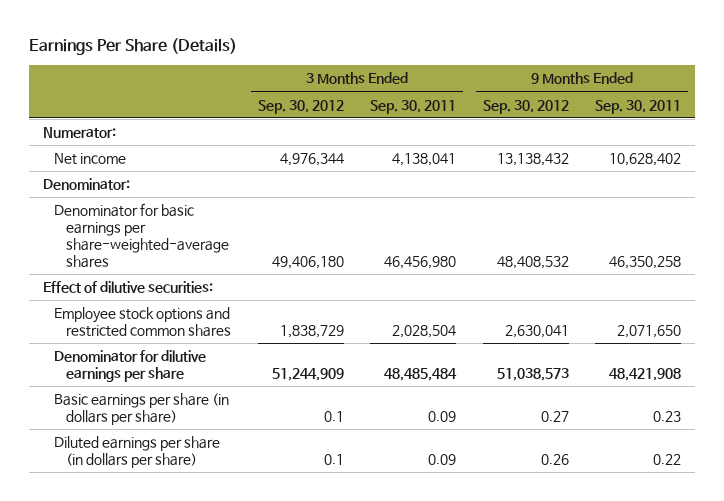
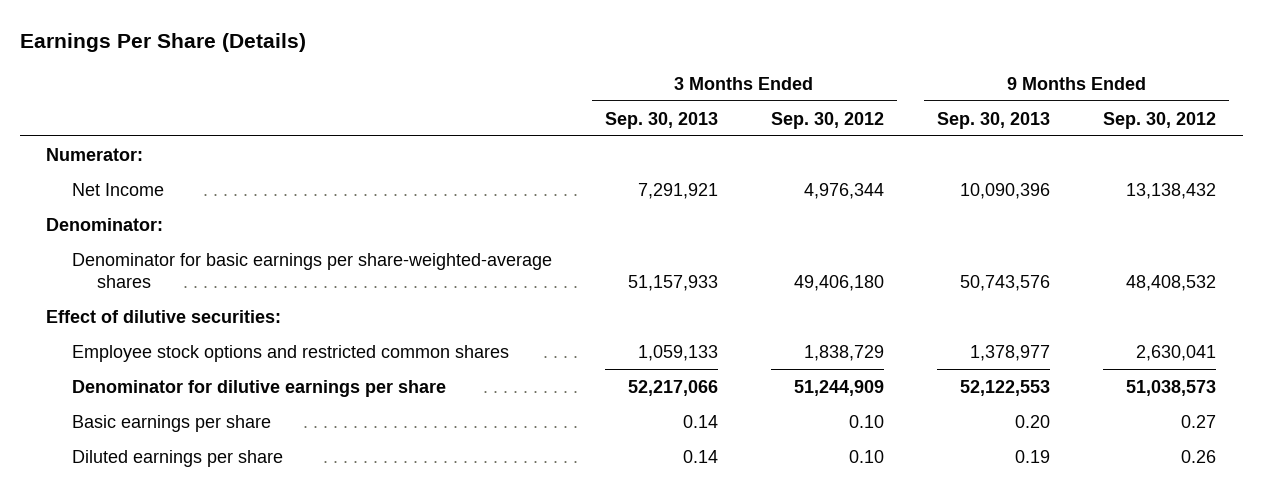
- | 3 Months Ended Sep. 30, 2012 | 3 Months Ended Sep. 30, 2011 | 9 Months Ended Sep. 30, 2012 | 9 Months Ended Sep. 30, 2011
+ | 3 Months Ended Sep. 30, 2013 | 3 Months Ended Sep. 30, 2012 | 9 Months Ended Sep. 30, 2013 | 9 Months Ended Sep. 30, 2012
- Net income | 4,976,344 | 4,138,041 | 13,138,432 | 10,628,402
+ Net Income | 7,291,921 | 4,976,344 | 10,090,396 | 13,138,432
- Basic earnings per share (in dollars per share) | 0.1 | 0.09 | 0.27 | 0.23
- Diluted earnings per share (in dollars per share) | 0.1 | 0.09 | 0.26 | 0.22
+ Basic earnings per share | 0.14 | 0.10 | 0.20 | 0.27
+ Diluted earnings per share | 0.14 | 0.10 | 0.19 | 0.26

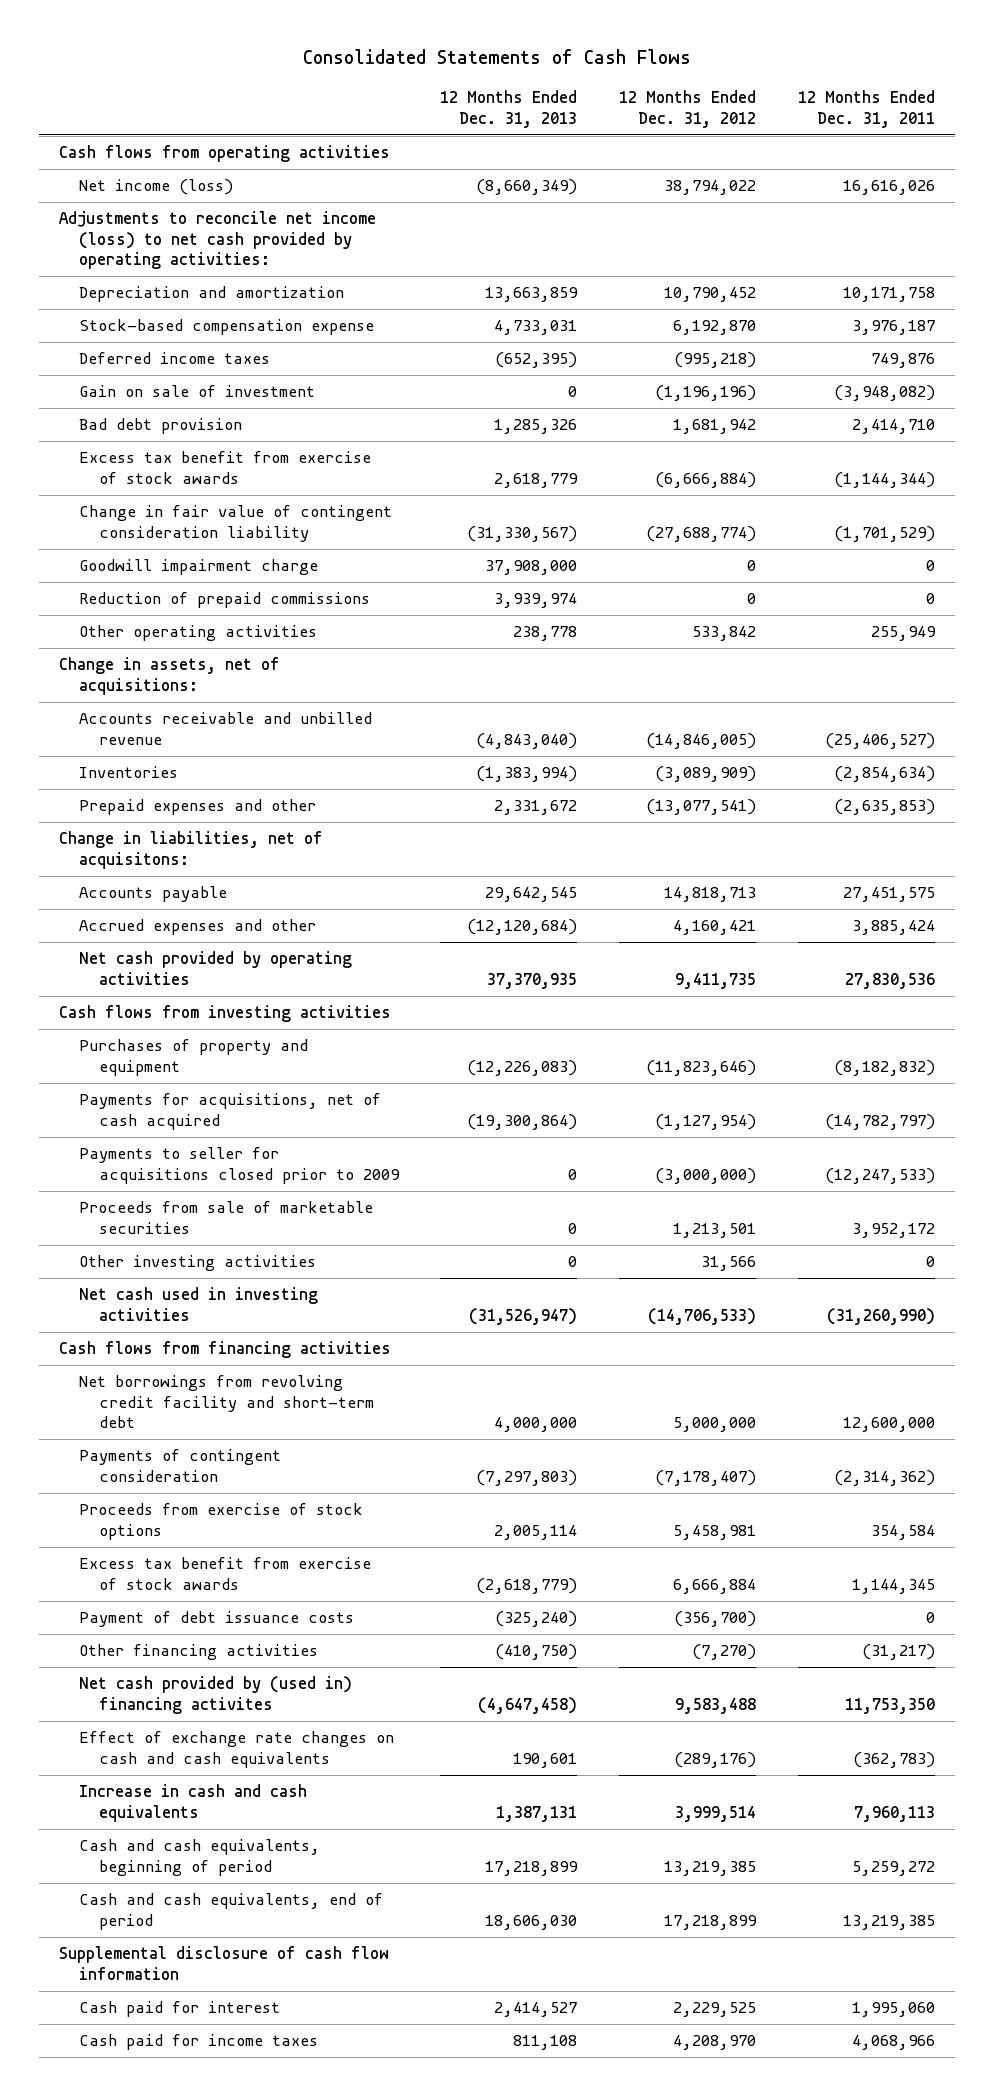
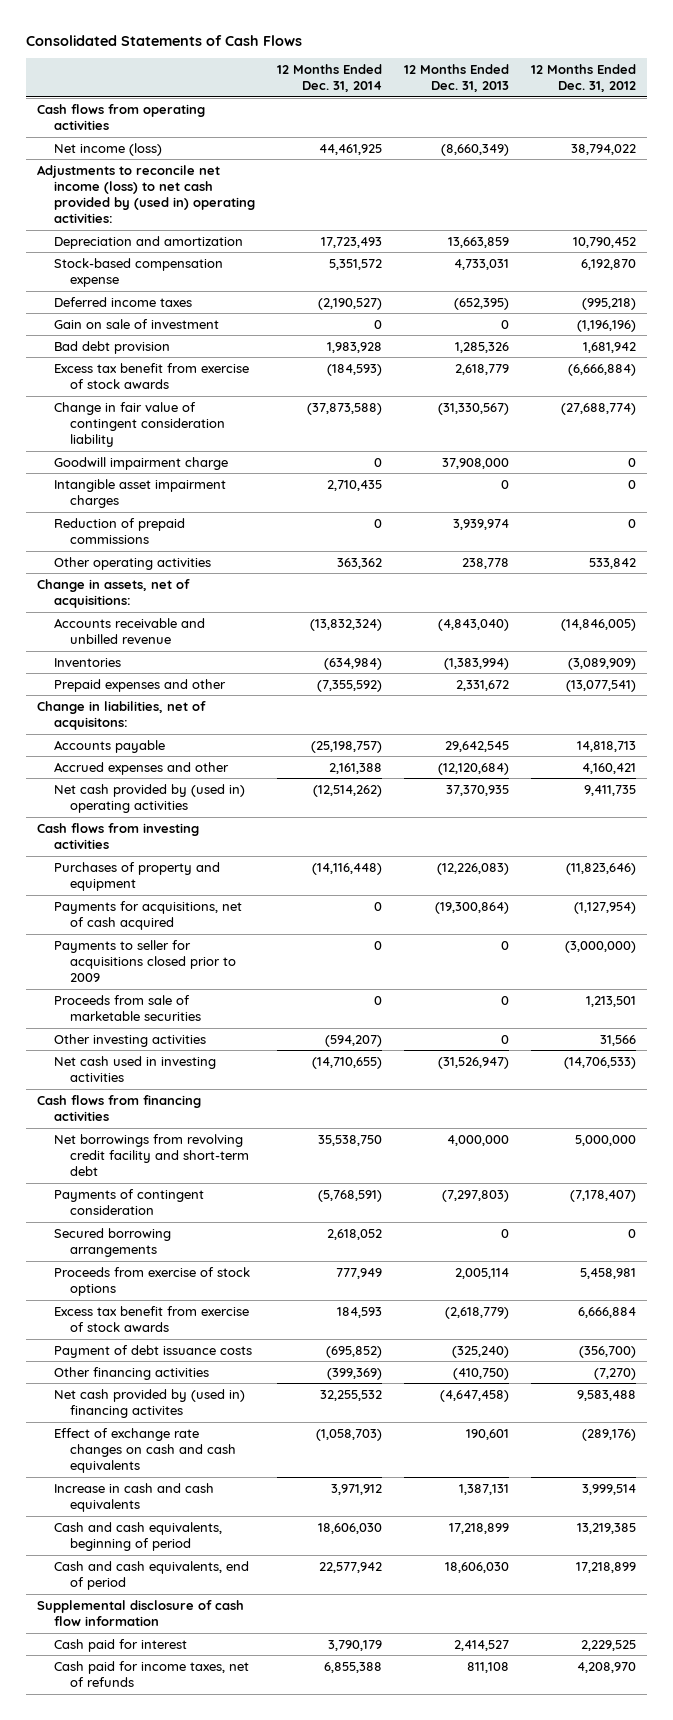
- | 12 Months Ended Dec. 31, 2013 | 12 Months Ended Dec. 31, 2012 | 12 Months Ended Dec. 31, 2011
+ | 12 Months Ended Dec. 31, 2014 | 12 Months Ended Dec. 31, 2013 | 12 Months Ended Dec. 31, 2012
- Adjustments to reconcile net income (loss) to net cash provided by operating activities:
+ Adjustments to reconcile net income (loss) to net cash provided by (used in) operating activities:
+ Intangible asset impairment charges | 2,710,435 | 0 | 0
- Net cash provided by operating activities | 37,370,935 | 9,411,735 | 27,830,536
+ Net cash provided by (used in) operating activities | (12,514,262) | 37,370,935 | 9,411,735
+ Secured borrowing arrangements | 2,618,052 | 0 | 0
- Cash paid for income taxes | 811,108 | 4,208,970 | 4,068,966
+ Cash paid for income taxes, net of refunds | 6,855,388 | 811,108 | 4,208,970

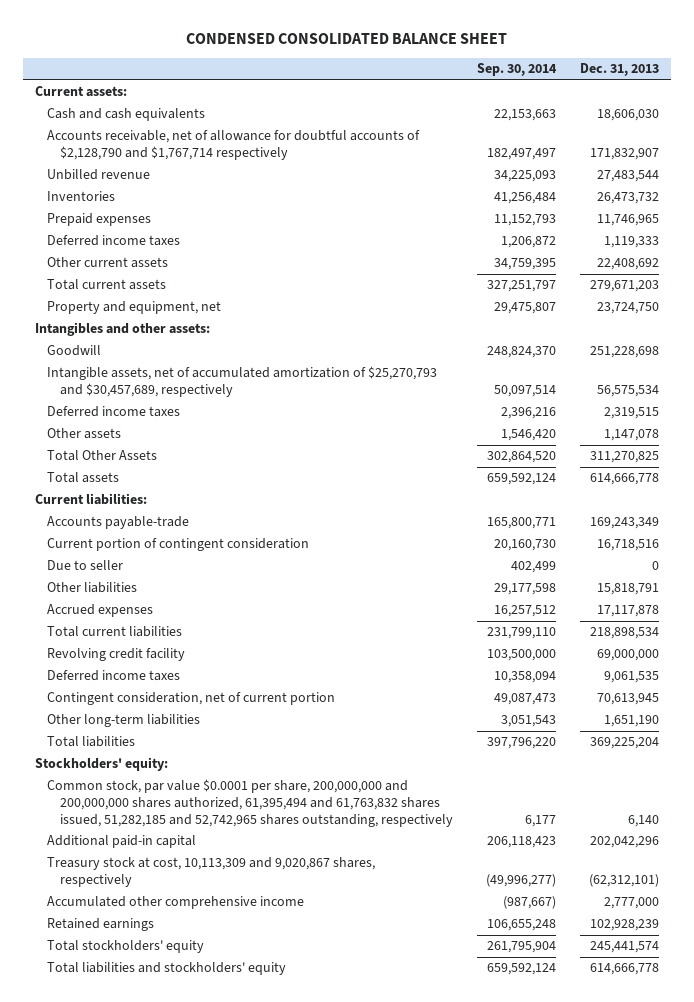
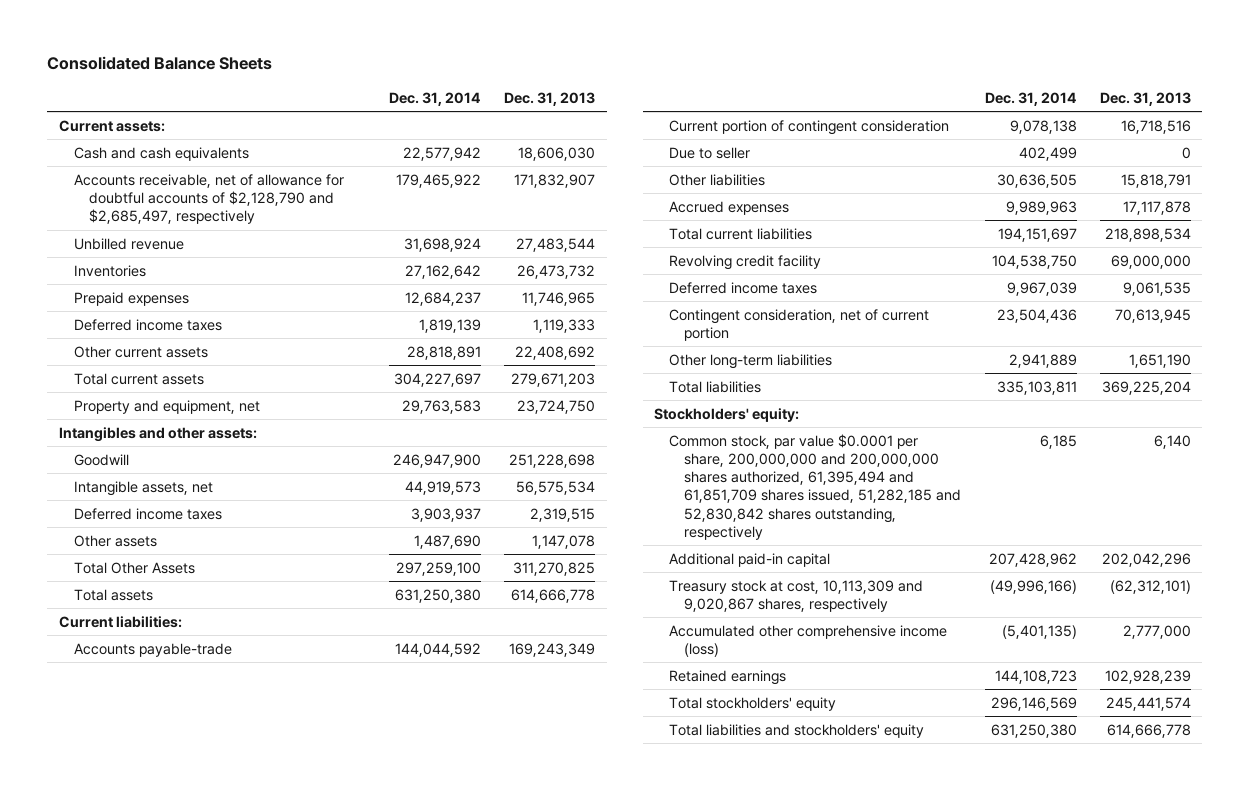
- CONDENSED CONSOLIDATED BALANCE SHEET
+ Consolidated Balance Sheets
- | Sep. 30, 2014 | Dec. 31, 2013
+ | Dec. 31, 2014 | Dec. 31, 2013
- Accounts receivable, net of allowance for doubtful accounts of $2,128,790 and $1,767,714 respectively | 182,497,497 | 171,832,907
+ Accounts receivable, net of allowance for doubtful accounts of $2,128,790 and $2,685,497, respectively | 179,465,922 | 171,832,907
- Intangible assets, net of accumulated amortization of $25,270,793 and $30,457,689, respectively | 50,097,514 | 56,575,534
+ Intangible assets, net | 44,919,573 | 56,575,534
- Common stock, par value $0.0001 per share, 200,000,000 and 200,000,000 shares authorized, 61,395,494 and 61,763,832 shares issued, 51,282,185 and 52,742,965 shares outstanding, respectively | 6,177 | 6,140
+ Common stock, par value $0.0001 per share, 200,000,000 and 200,000,000 shares authorized, 61,395,494 and 61,851,709 shares issued, 51,282,185 and 52,830,842 shares outstanding, respectively | 6,185 | 6,140
- Accumulated other comprehensive income | (987,667) | 2,777,000
+ Accumulated other comprehensive income (loss) | (5,401,135) | 2,777,000

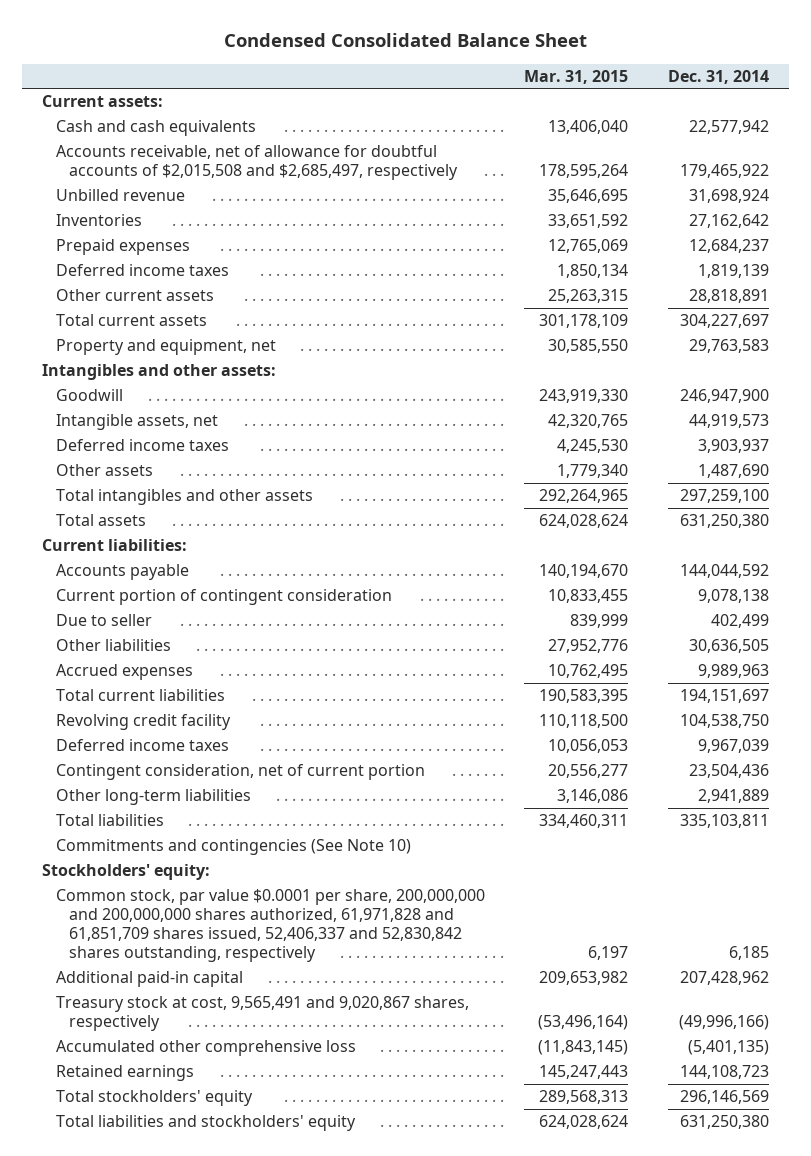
- Consolidated Balance Sheets
+ Condensed Consolidated Balance Sheet
- | Dec. 31, 2014 | Dec. 31, 2013
+ | Mar. 31, 2015 | Dec. 31, 2014
- Accounts receivable, net of allowance for doubtful accounts of $2,128,790 and $2,685,497, respectively | 179,465,922 | 171,832,907
+ Accounts receivable, net of allowance for doubtful accounts of $2,015,508 and $2,685,497, respectively | 178,595,264 | 179,465,922
- Total Other Assets | 297,259,100 | 311,270,825
+ Total intangibles and other assets | 292,264,965 | 297,259,100
- Accounts payable-trade | 144,044,592 | 169,243,349
+ Accounts payable | 140,194,670 | 144,044,592
+ Commitments and contingencies (See Note 10)
- Common stock, par value $0.0001 per share, 200,000,000 and 200,000,000 shares authorized, 61,395,494 and 61,851,709 shares issued, 51,282,185 and 52,830,842 shares outstanding, respectively | 6,185 | 6,140
+ Common stock, par value $0.0001 per share, 200,000,000 and 200,000,000 shares authorized, 61,971,828 and 61,851,709 shares issued, 52,406,337 and 52,830,842 shares outstanding, respectively | 6,197 | 6,185
- Treasury stock at cost, 10,113,309 and 9,020,867 shares, respectively | (49,996,166) | (62,312,101)
- Accumulated other comprehensive income (loss) | (5,401,135) | 2,777,000
+ Treasury stock at cost, 9,565,491 and 9,020,867 shares, respectively | (53,496,164) | (49,996,166)
+ Accumulated other comprehensive loss | (11,843,145) | (5,401,135)

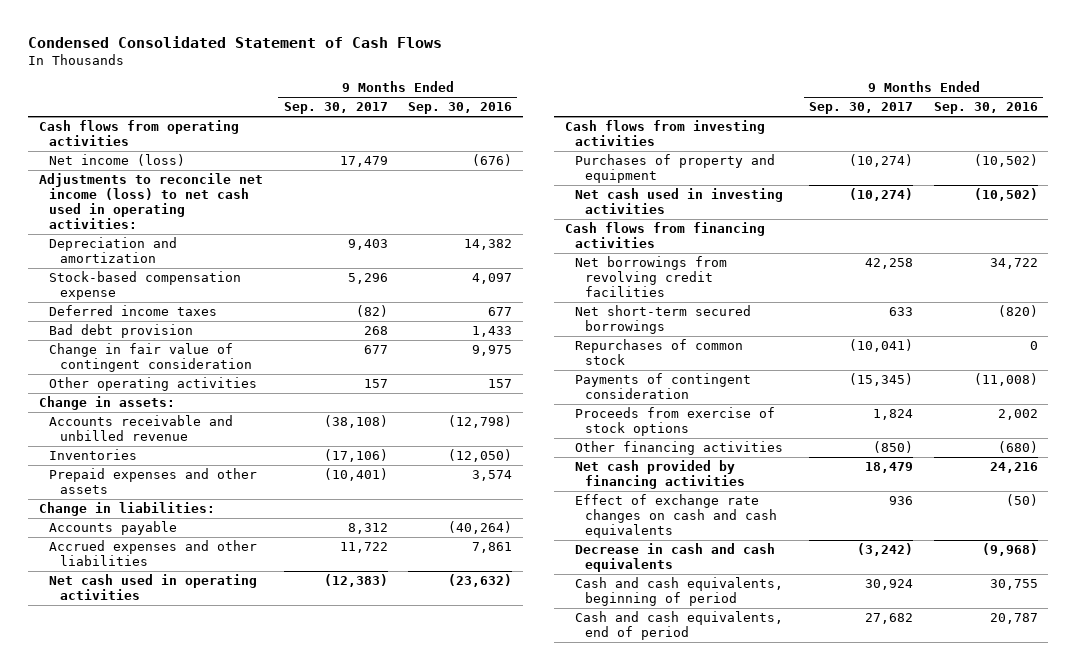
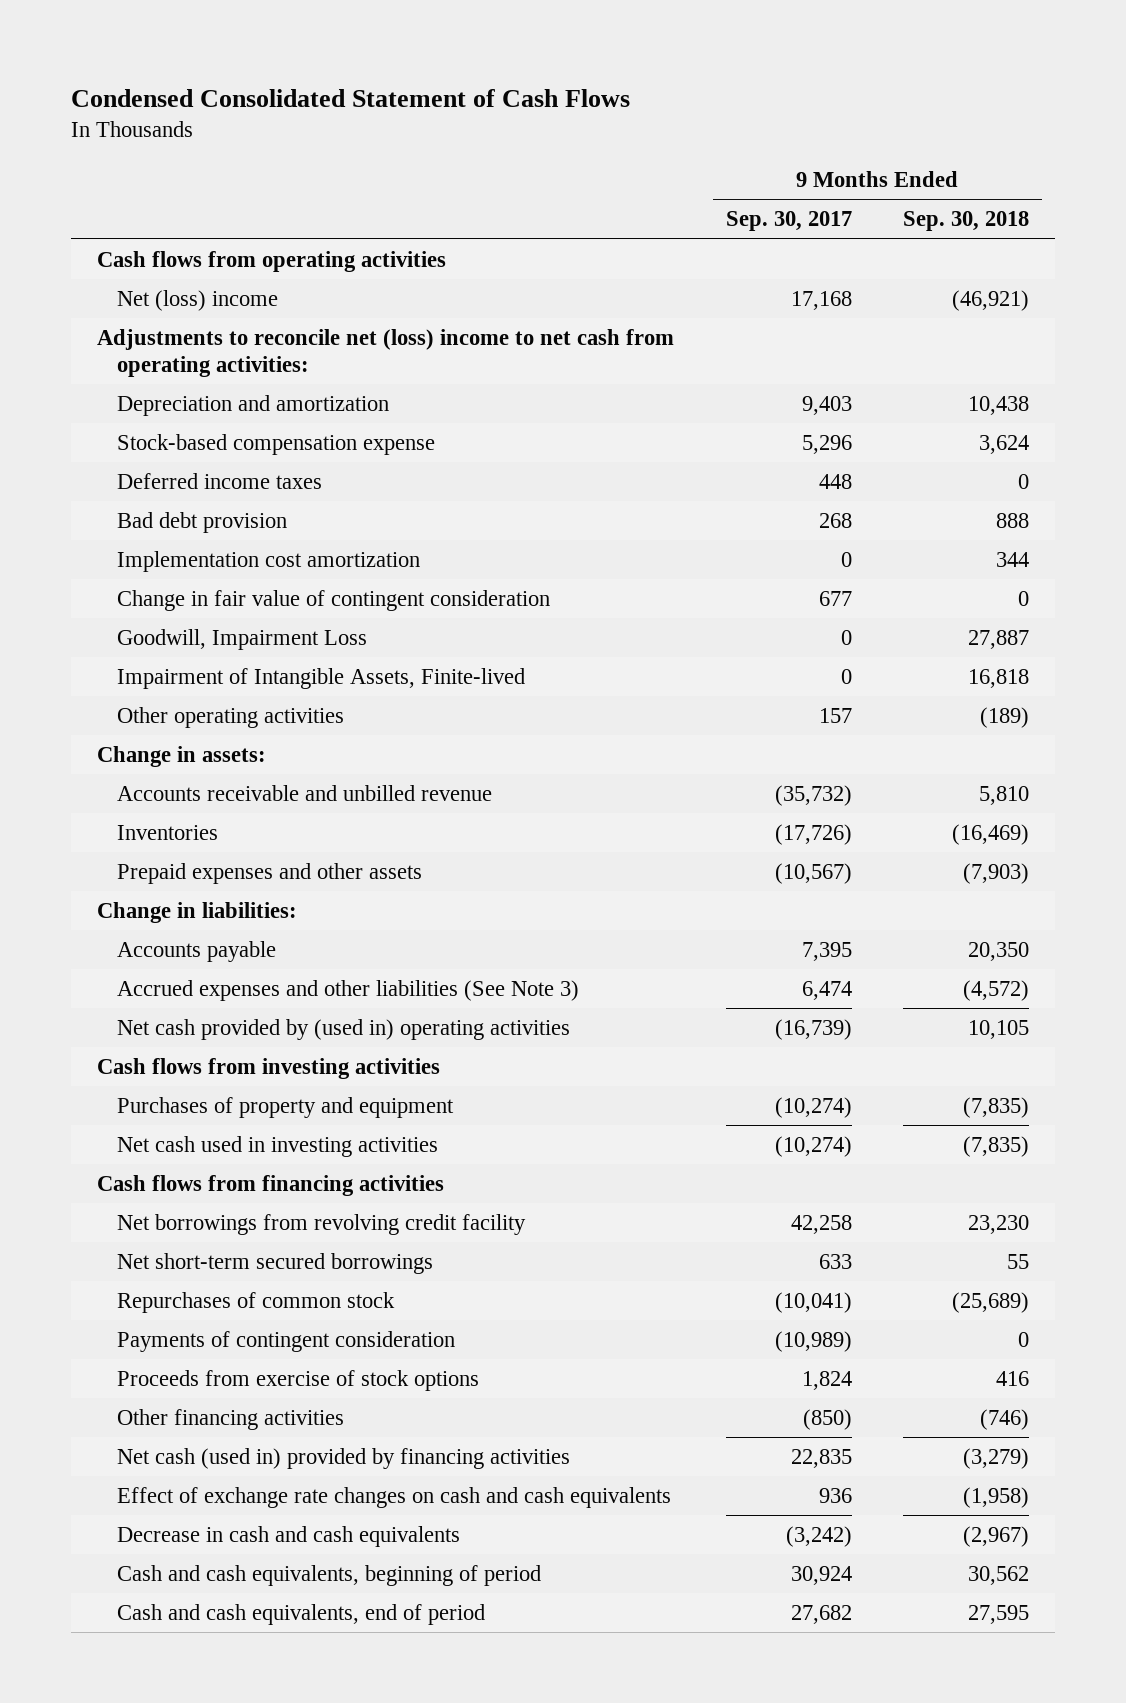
- | 9 Months Ended Sep. 30, 2017 | 9 Months Ended Sep. 30, 2016
+ | 9 Months Ended Sep. 30, 2017 | 9 Months Ended Sep. 30, 2018
- Net income (loss) | 17,479 | (676)
- Adjustments to reconcile net income (loss) to net cash used in operating activities:
+ Net (loss) income | 17,168 | (46,921)
+ Adjustments to reconcile net (loss) income to net cash from operating activities:
- Deferred income taxes | (82) | 677
+ Deferred income taxes | 448 | 0
+ Implementation cost amortization | 0 | 344
+ Goodwill, Impairment Loss | 0 | 27,887
+ Impairment of Intangible Assets, Finite-lived | 0 | 16,818
- Accounts receivable and unbilled revenue | (38,108) | (12,798)
- Inventories | (17,106) | (12,050)
- Prepaid expenses and other assets | (10,401) | 3,574
+ Accounts receivable and unbilled revenue | (35,732) | 5,810
+ Inventories | (17,726) | (16,469)
+ Prepaid expenses and other assets | (10,567) | (7,903)
- Accounts payable | 8,312 | (40,264)
- Accrued expenses and other liabilities | 11,722 | 7,861
- Net cash used in operating activities | (12,383) | (23,632)
+ Accounts payable | 7,395 | 20,350
+ Accrued expenses and other liabilities (See Note 3) | 6,474 | (4,572)
+ Net cash provided by (used in) operating activities | (16,739) | 10,105
- Net borrowings from revolving credit facilities | 42,258 | 34,722
+ Net borrowings from revolving credit facility | 42,258 | 23,230
- Payments of contingent consideration | (15,345) | (11,008)
+ Payments of contingent consideration | (10,989) | 0
- Net cash provided by financing activities | 18,479 | 24,216
+ Net cash (used in) provided by financing activities | 22,835 | (3,279)

